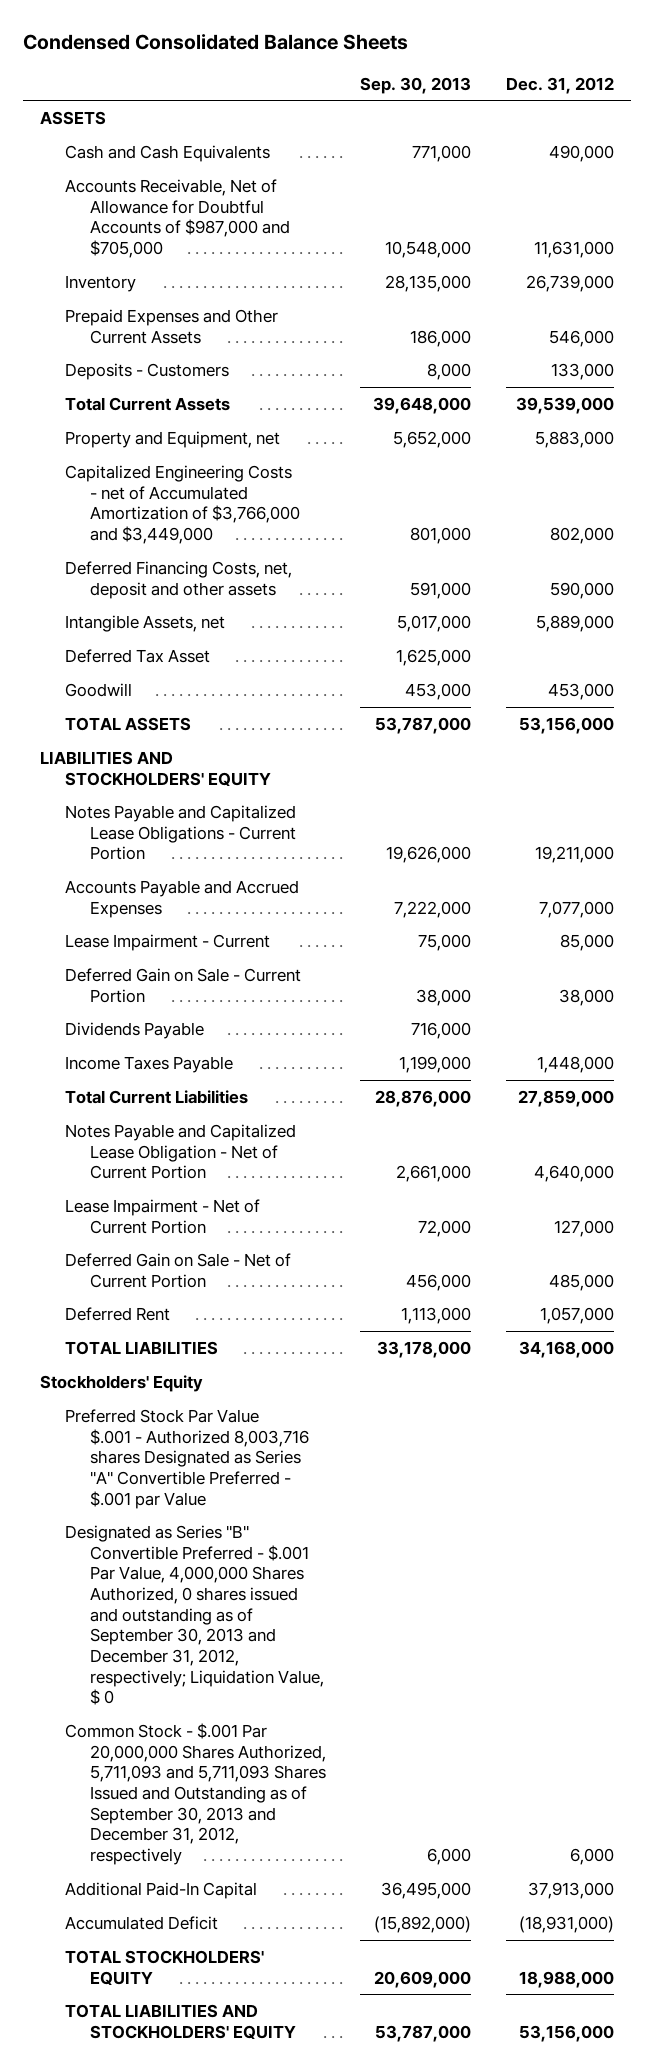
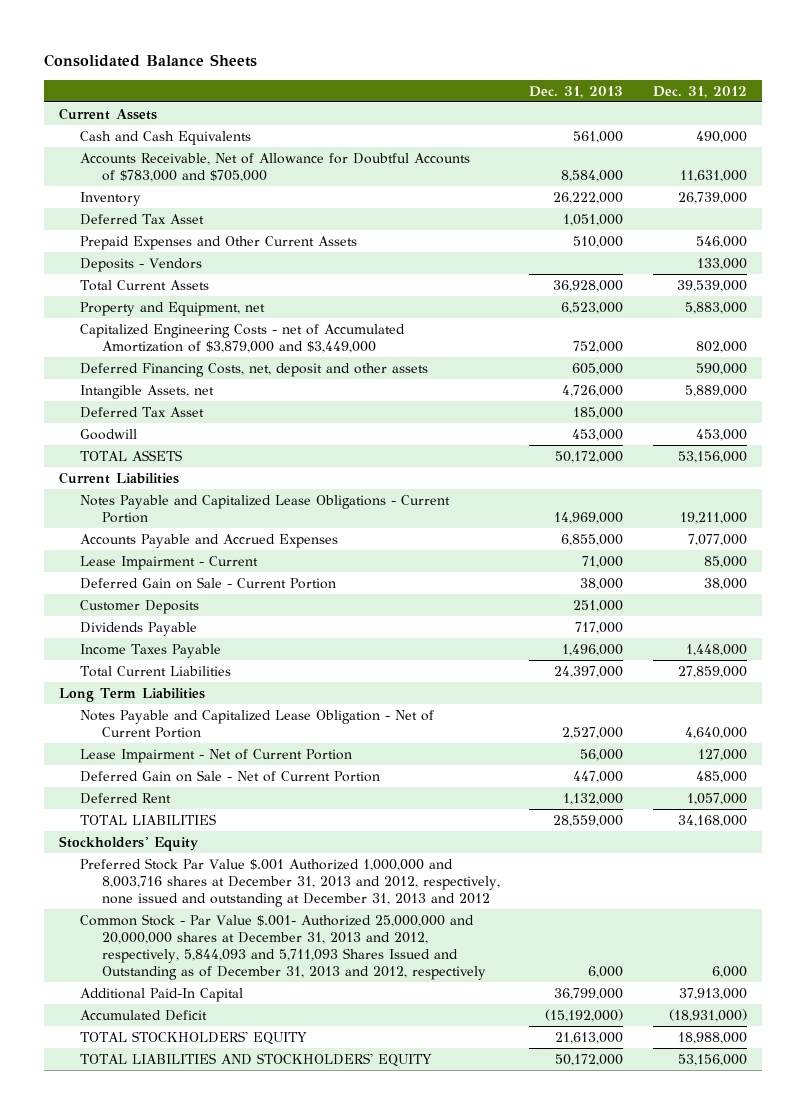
- Condensed Consolidated Balance Sheets
+ Consolidated Balance Sheets
- | Sep. 30, 2013 | Dec. 31, 2012
+ | Dec. 31, 2013 | Dec. 31, 2012
- ASSETS
+ Current Assets
- Accounts Receivable, Net of Allowance for Doubtful Accounts of $987,000 and $705,000 | 10,548,000 | 11,631,000
+ Accounts Receivable, Net of Allowance for Doubtful Accounts of $783,000 and $705,000 | 8,584,000 | 11,631,000
+ Deferred Tax Asset | 1,051,000 |
- Deposits - Customers | 8,000 | 133,000
+ Deposits - Vendors | | 133,000
- Capitalized Engineering Costs - net of Accumulated Amortization of $3,766,000 and $3,449,000 | 801,000 | 802,000
+ Capitalized Engineering Costs - net of Accumulated Amortization of $3,879,000 and $3,449,000 | 752,000 | 802,000
- LIABILITIES AND STOCKHOLDERS' EQUITY
+ Current Liabilities
+ Customer Deposits | 251,000 |
+ Long Term Liabilities
- Preferred Stock Par Value $.001 - Authorized 8,003,716 shares Designated as Series "A" Convertible Preferred - $.001 par Value
- Designated as Series "B" Convertible Preferred - $.001 Par Value, 4,000,000 Shares Authorized, 0 shares issued and outstanding as of September 30, 2013 and December 31, 2012, respectively; Liquidation Value, $ 0
- Common Stock - $.001 Par 20,000,000 Shares Authorized, 5,711,093 and 5,711,093 Shares Issued and Outstanding as of September 30, 2013 and December 31, 2012, respectively | 6,000 | 6,000
+ Preferred Stock Par Value $.001 Authorized 1,000,000 and 8,003,716 shares at December 31, 2013 and 2012, respectively, none issued and outstanding at December 31, 2013 and 2012
+ Common Stock - Par Value $.001- Authorized 25,000,000 and 20,000,000 shares at December 31, 2013 and 2012, respectively, 5,844,093 and 5,711,093 Shares Issued and Outstanding as of December 31, 2013 and 2012, respectively | 6,000 | 6,000

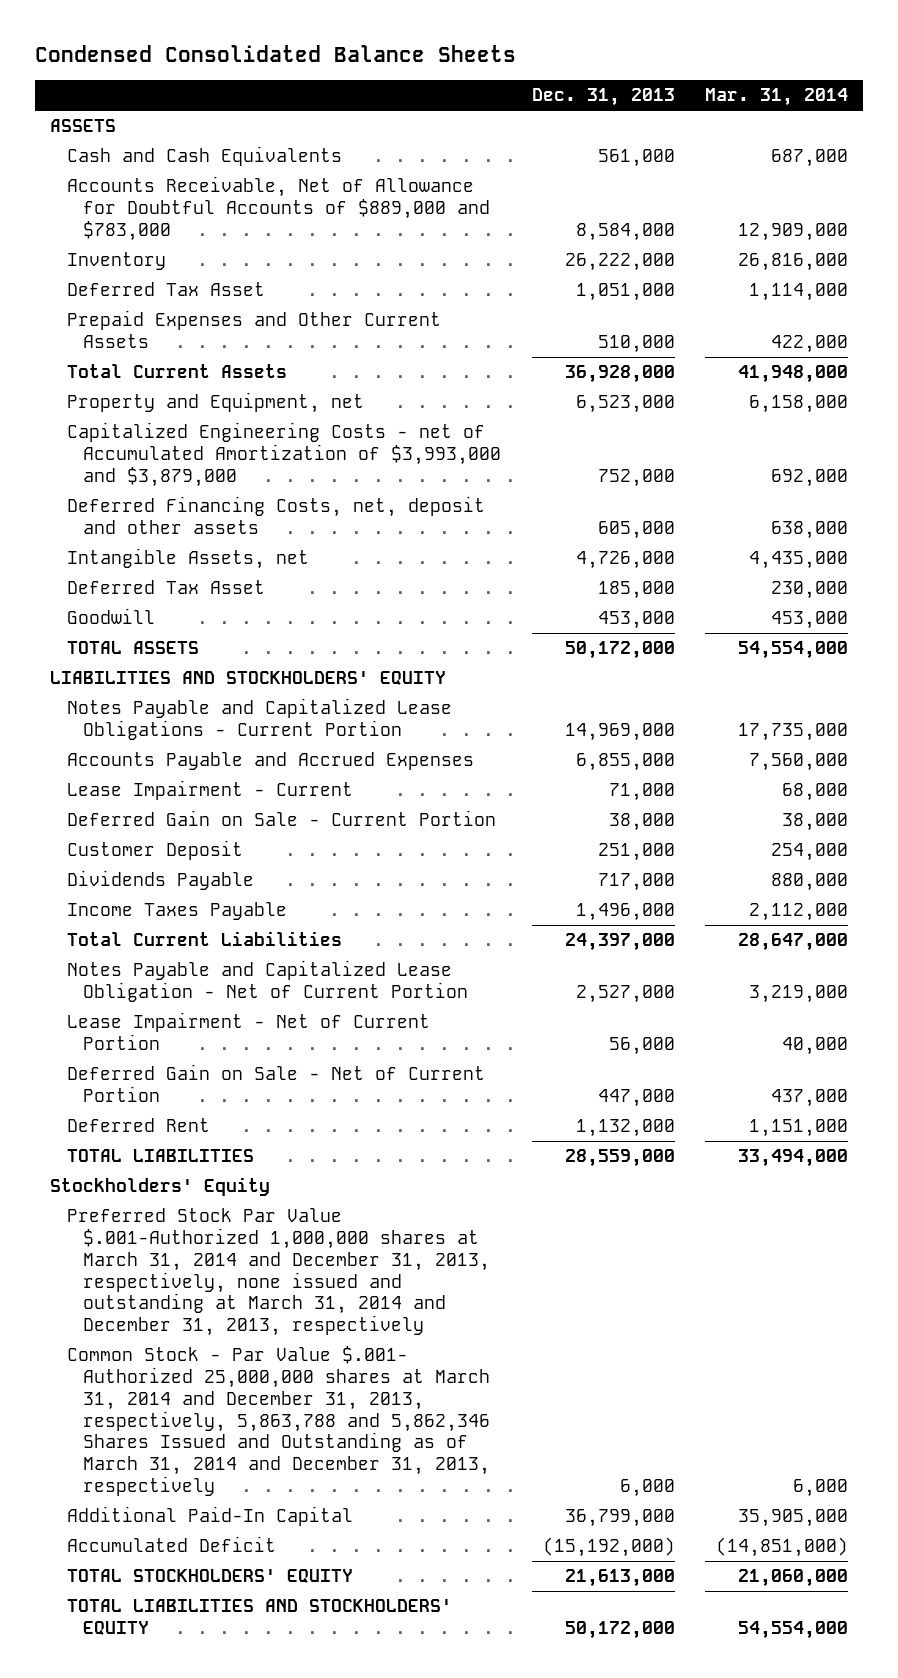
- Consolidated Balance Sheets
+ Condensed Consolidated Balance Sheets
- | Dec. 31, 2013 | Dec. 31, 2012
+ | Dec. 31, 2013 | Mar. 31, 2014
- Current Assets
+ ASSETS
- Accounts Receivable, Net of Allowance for Doubtful Accounts of $783,000 and $705,000 | 8,584,000 | 11,631,000
+ Accounts Receivable, Net of Allowance for Doubtful Accounts of $889,000 and $783,000 | 8,584,000 | 12,909,000
- Deposits - Vendors | | 133,000
- Capitalized Engineering Costs - net of Accumulated Amortization of $3,879,000 and $3,449,000 | 752,000 | 802,000
+ Capitalized Engineering Costs - net of Accumulated Amortization of $3,993,000 and $3,879,000 | 752,000 | 692,000
- Current Liabilities
+ LIABILITIES AND STOCKHOLDERS' EQUITY
- Customer Deposits | 251,000 |
+ Customer Deposit | 251,000 | 254,000
- Long Term Liabilities
- Preferred Stock Par Value $.001 Authorized 1,000,000 and 8,003,716 shares at December 31, 2013 and 2012, respectively, none issued and outstanding at December 31, 2013 and 2012
- Common Stock - Par Value $.001- Authorized 25,000,000 and 20,000,000 shares at December 31, 2013 and 2012, respectively, 5,844,093 and 5,711,093 Shares Issued and Outstanding as of December 31, 2013 and 2012, respectively | 6,000 | 6,000
+ Preferred Stock Par Value $.001-Authorized 1,000,000 shares at March 31, 2014 and December 31, 2013, respectively, none issued and outstanding at March 31, 2014 and December 31, 2013, respectively
+ Common Stock - Par Value $.001- Authorized 25,000,000 shares at March 31, 2014 and December 31, 2013, respectively, 5,863,788 and 5,862,346 Shares Issued and Outstanding as of March 31, 2014 and December 31, 2013, respectively | 6,000 | 6,000

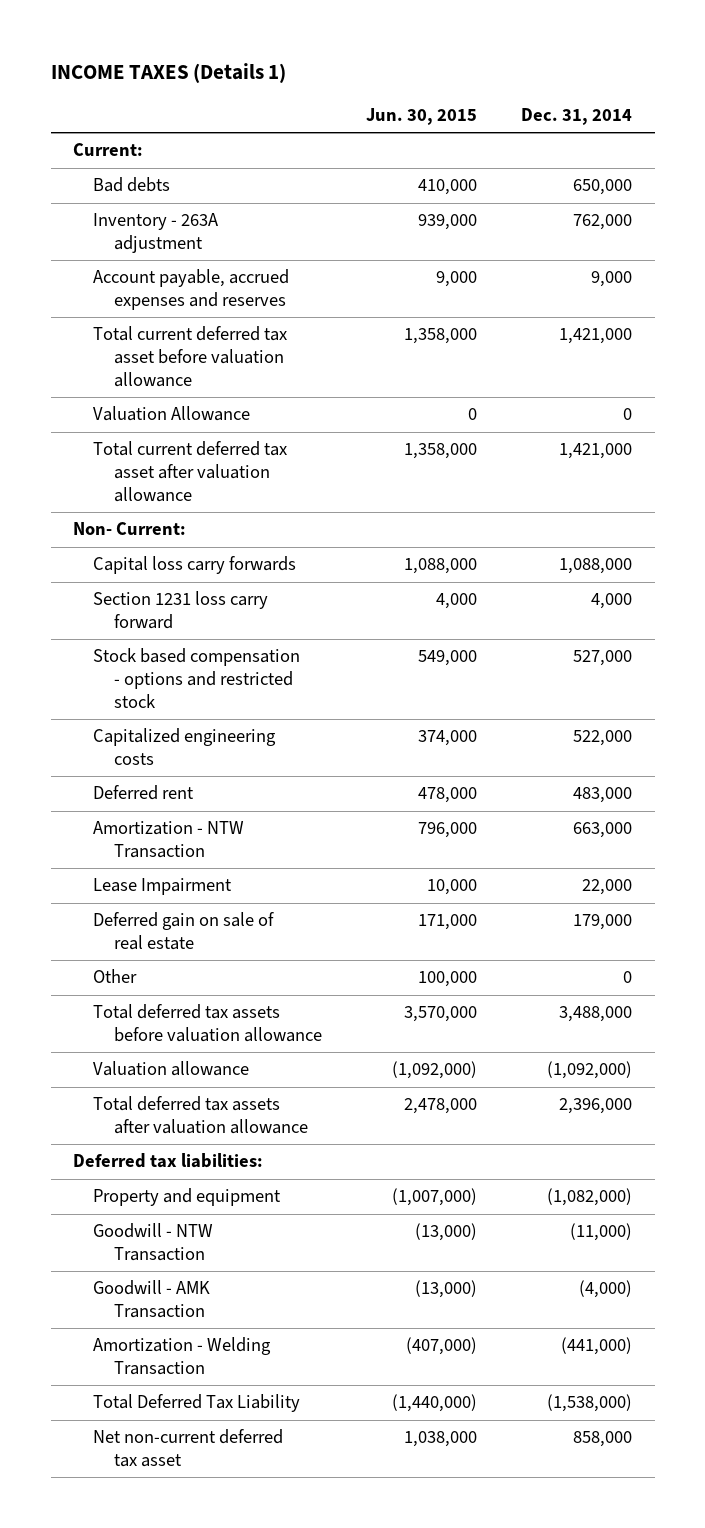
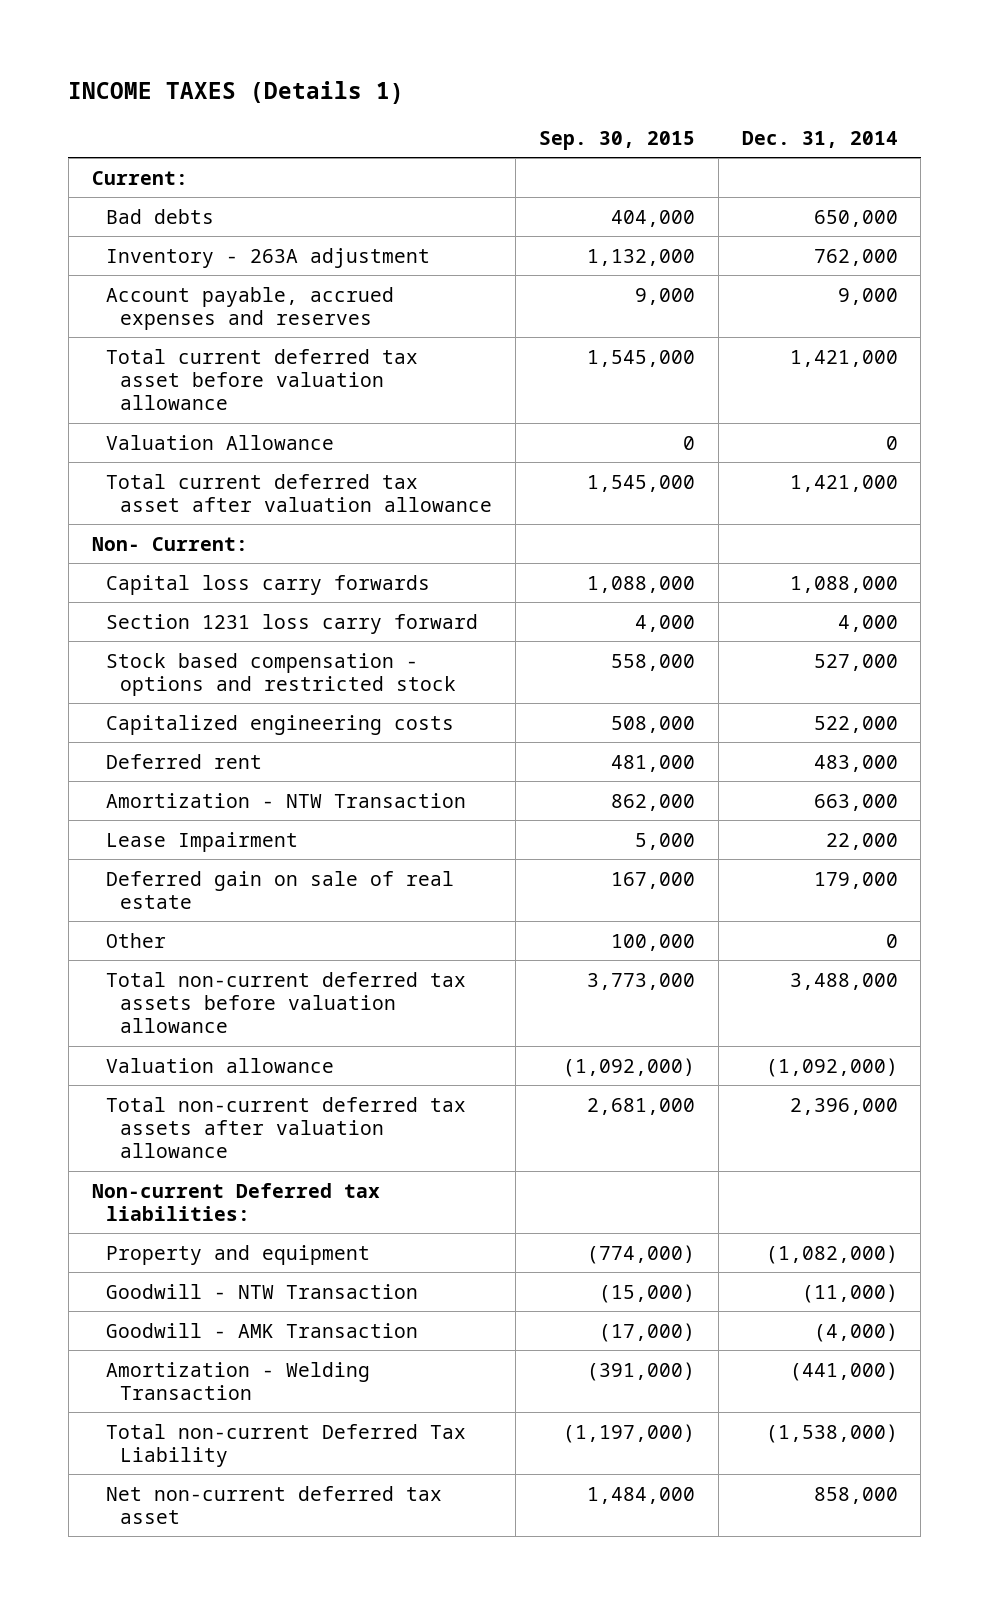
- | Jun. 30, 2015 | Dec. 31, 2014
+ | Sep. 30, 2015 | Dec. 31, 2014
- Total deferred tax assets before valuation allowance | 3,570,000 | 3,488,000
+ Total non-current deferred tax assets before valuation allowance | 3,773,000 | 3,488,000
- Total deferred tax assets after valuation allowance | 2,478,000 | 2,396,000
- Deferred tax liabilities:
+ Total non-current deferred tax assets after valuation allowance | 2,681,000 | 2,396,000
+ Non-current Deferred tax liabilities:
- Total Deferred Tax Liability | (1,440,000) | (1,538,000)
+ Total non-current Deferred Tax Liability | (1,197,000) | (1,538,000)

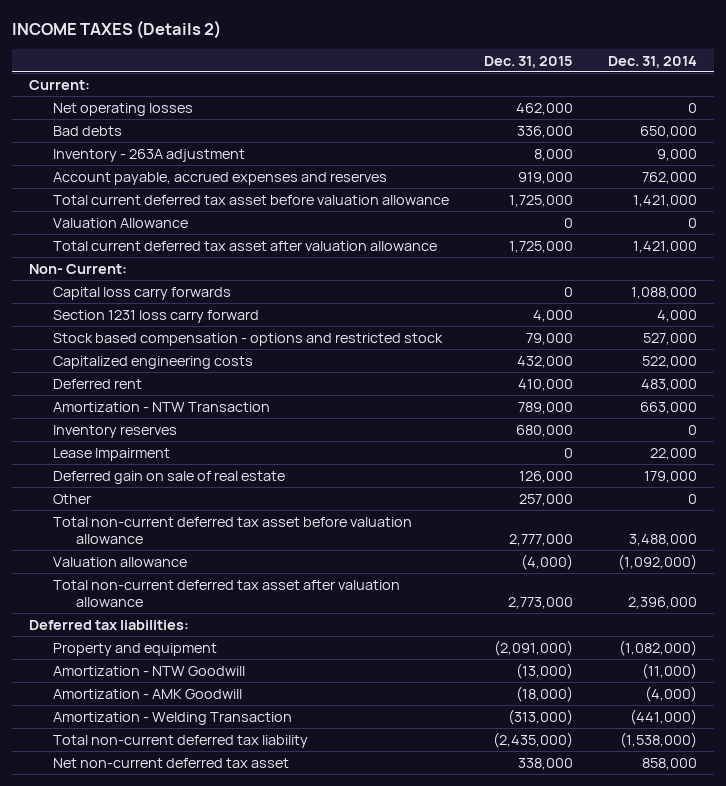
- INCOME TAXES (Details 1)
+ INCOME TAXES (Details 2)
- | Sep. 30, 2015 | Dec. 31, 2014
+ | Dec. 31, 2015 | Dec. 31, 2014
+ Net operating losses | 462,000 | 0
- Inventory - 263A adjustment | 1,132,000 | 762,000
- Account payable, accrued expenses and reserves | 9,000 | 9,000
+ Inventory - 263A adjustment | 8,000 | 9,000
+ Account payable, accrued expenses and reserves | 919,000 | 762,000
+ Inventory reserves | 680,000 | 0
- Total non-current deferred tax assets before valuation allowance | 3,773,000 | 3,488,000
+ Total non-current deferred tax asset before valuation allowance | 2,777,000 | 3,488,000
- Total non-current deferred tax assets after valuation allowance | 2,681,000 | 2,396,000
- Non-current Deferred tax liabilities:
+ Total non-current deferred tax asset after valuation allowance | 2,773,000 | 2,396,000
+ Deferred tax liabilities:
- Goodwill - NTW Transaction | (15,000) | (11,000)
- Goodwill - AMK Transaction | (17,000) | (4,000)
+ Amortization - NTW Goodwill | (13,000) | (11,000)
+ Amortization - AMK Goodwill | (18,000) | (4,000)
- Total non-current Deferred Tax Liability | (1,197,000) | (1,538,000)
+ Total non-current deferred tax liability | (2,435,000) | (1,538,000)

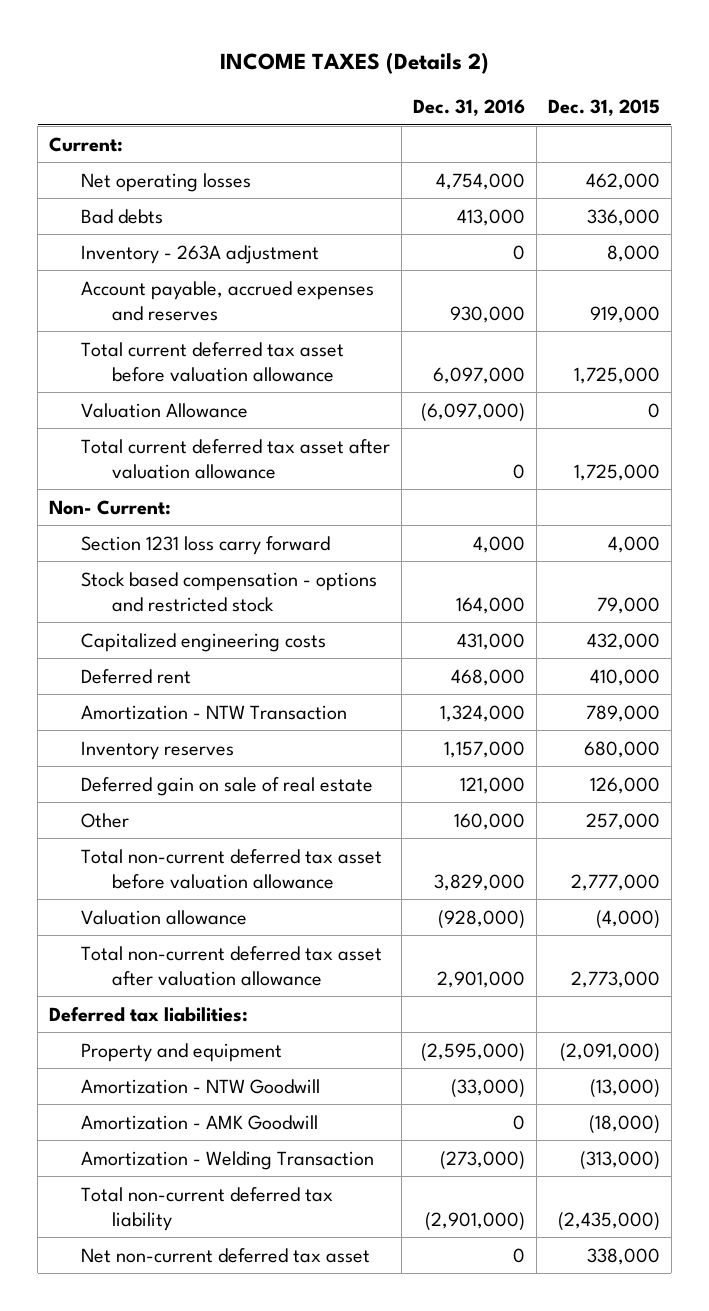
- | Dec. 31, 2015 | Dec. 31, 2014
+ | Dec. 31, 2016 | Dec. 31, 2015
- Capital loss carry forwards | 0 | 1,088,000
- Lease Impairment | 0 | 22,000

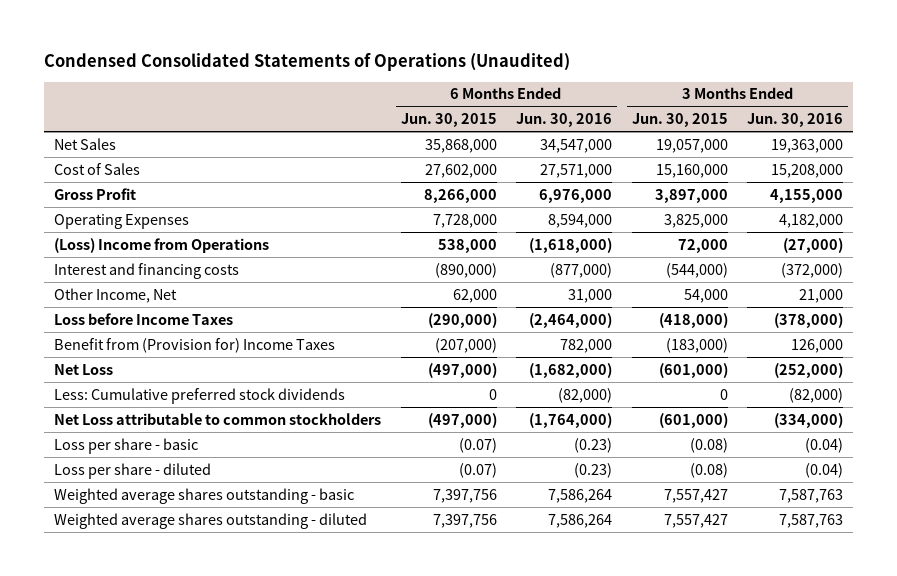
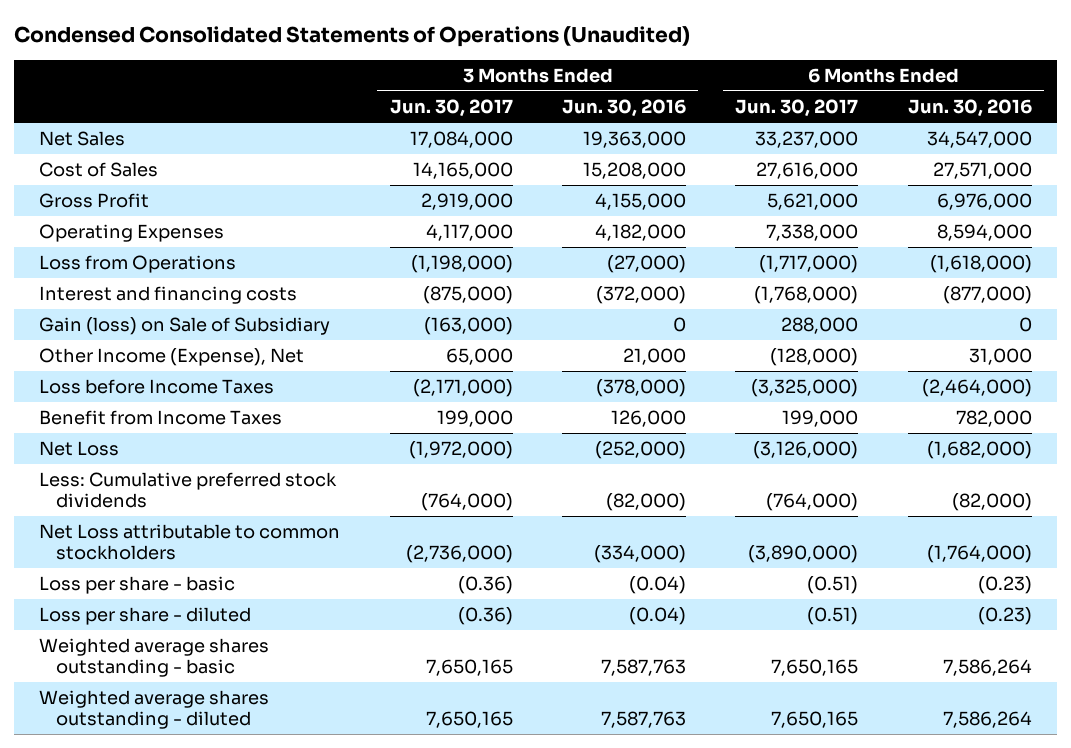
- | 6 Months Ended Jun. 30, 2015 | 6 Months Ended Jun. 30, 2016 | 3 Months Ended Jun. 30, 2015 | 3 Months Ended Jun. 30, 2016
+ | 3 Months Ended Jun. 30, 2017 | 3 Months Ended Jun. 30, 2016 | 6 Months Ended Jun. 30, 2017 | 6 Months Ended Jun. 30, 2016
- (Loss) Income from Operations | 538,000 | (1,618,000) | 72,000 | (27,000)
+ Loss from Operations | (1,198,000) | (27,000) | (1,717,000) | (1,618,000)
- Other Income, Net | 62,000 | 31,000 | 54,000 | 21,000
+ Gain (loss) on Sale of Subsidiary | (163,000) | 0 | 288,000 | 0
+ Other Income (Expense), Net | 65,000 | 21,000 | (128,000) | 31,000
- Benefit from (Provision for) Income Taxes | (207,000) | 782,000 | (183,000) | 126,000
+ Benefit from Income Taxes | 199,000 | 126,000 | 199,000 | 782,000

